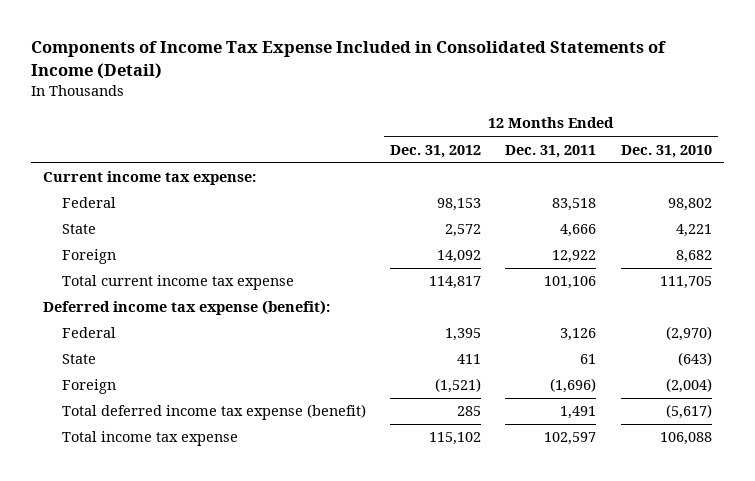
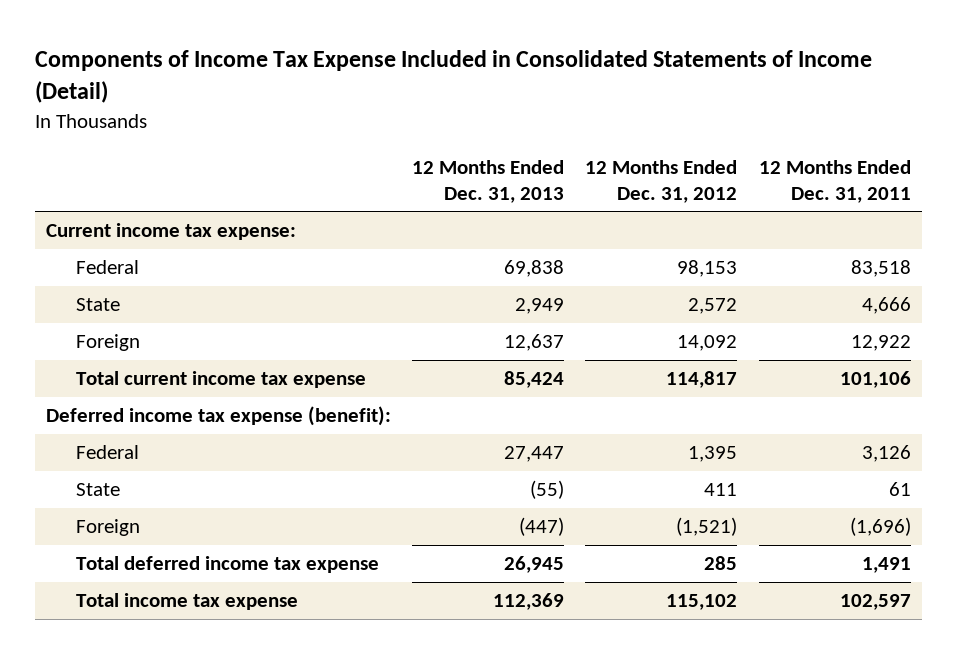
- | 12 Months Ended Dec. 31, 2012 | 12 Months Ended Dec. 31, 2011 | 12 Months Ended Dec. 31, 2010
+ | 12 Months Ended Dec. 31, 2013 | 12 Months Ended Dec. 31, 2012 | 12 Months Ended Dec. 31, 2011
- Total deferred income tax expense (benefit) | 285 | 1,491 | (5,617)
+ Total deferred income tax expense | 26,945 | 285 | 1,491

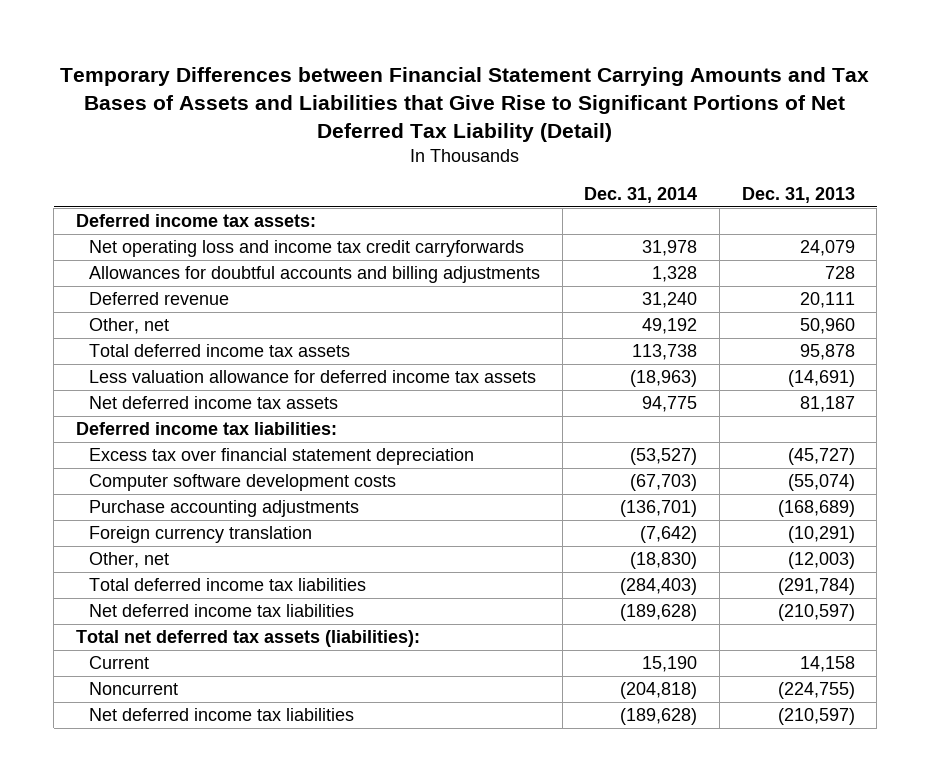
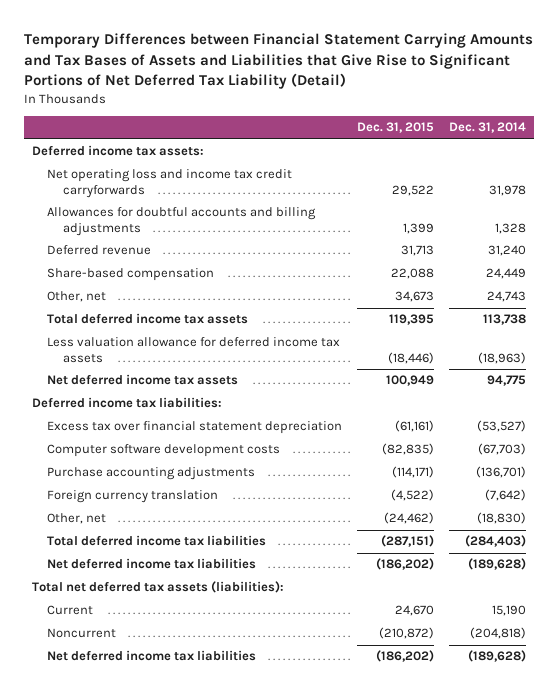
- | Dec. 31, 2014 | Dec. 31, 2013
+ | Dec. 31, 2015 | Dec. 31, 2014
- Other, net | 49,192 | 50,960
+ Share-based compensation | 22,088 | 24,449
+ Other, net | 34,673 | 24,743

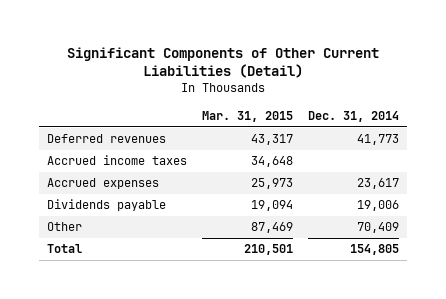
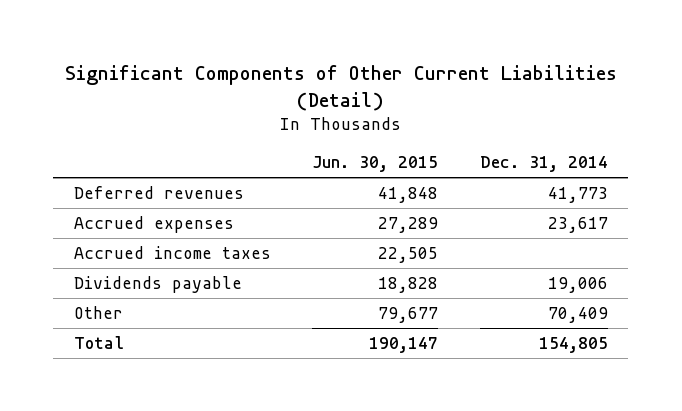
- | Mar. 31, 2015 | Dec. 31, 2014
+ | Jun. 30, 2015 | Dec. 31, 2014
moved down: Accrued income taxes | 22,505 |

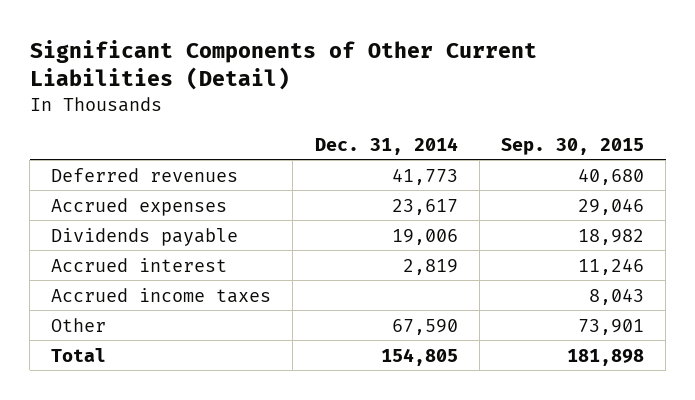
- | Jun. 30, 2015 | Dec. 31, 2014
+ | Dec. 31, 2014 | Sep. 30, 2015
- Other | 79,677 | 70,409
+ Accrued interest | 2,819 | 11,246
moved down: Accrued income taxes | | 8,043
+ Other | 67,590 | 73,901

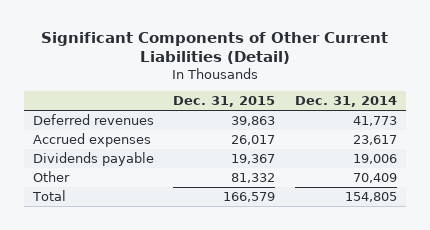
- | Dec. 31, 2014 | Sep. 30, 2015
+ | Dec. 31, 2015 | Dec. 31, 2014
- Accrued interest | 2,819 | 11,246
- Accrued income taxes | | 8,043
- Other | 67,590 | 73,901
+ Other | 81,332 | 70,409

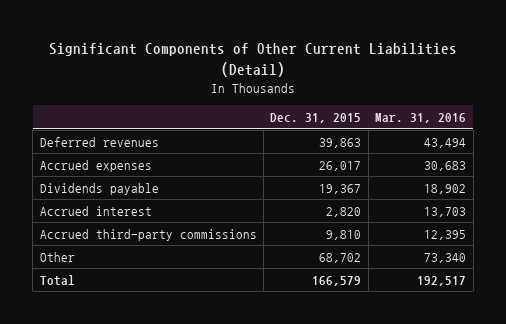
- | Dec. 31, 2015 | Dec. 31, 2014
+ | Dec. 31, 2015 | Mar. 31, 2016
- Other | 81,332 | 70,409
+ Accrued interest | 2,820 | 13,703
+ Accrued third-party commissions | 9,810 | 12,395
+ Other | 68,702 | 73,340

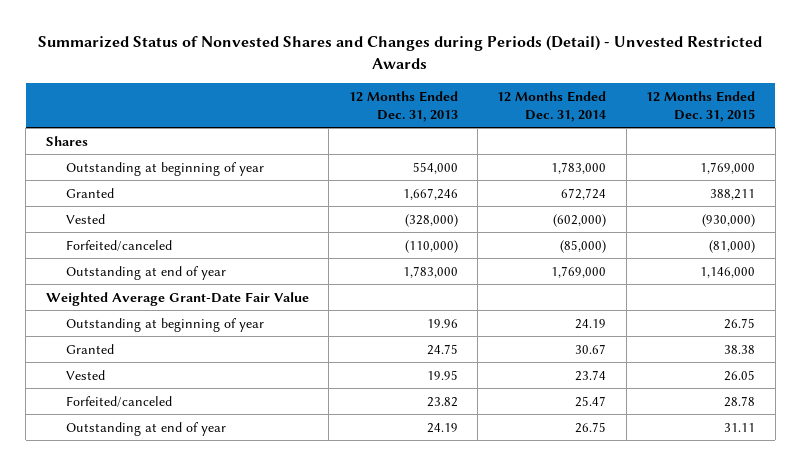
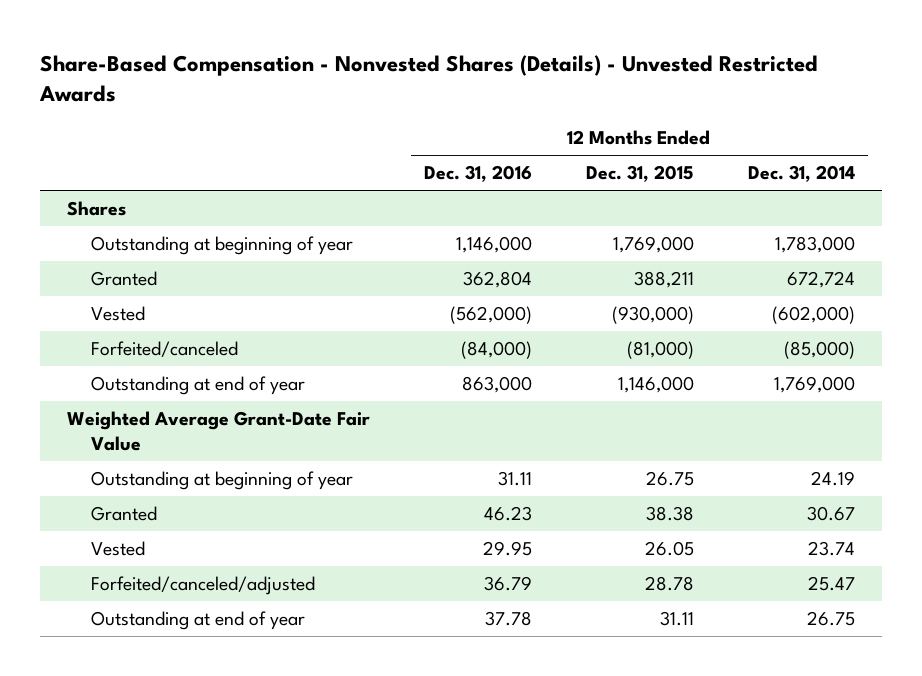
- Summarized Status of Nonvested Shares and Changes during Periods (Detail) - Unvested Restricted Awards
+ Share-Based Compensation - Nonvested Shares (Details) - Unvested Restricted Awards
- | 12 Months Ended Dec. 31, 2013 | 12 Months Ended Dec. 31, 2014 | 12 Months Ended Dec. 31, 2015
+ | 12 Months Ended Dec. 31, 2016 | 12 Months Ended Dec. 31, 2015 | 12 Months Ended Dec. 31, 2014
- Forfeited/canceled | 23.82 | 25.47 | 28.78
+ Forfeited/canceled/adjusted | 36.79 | 28.78 | 25.47

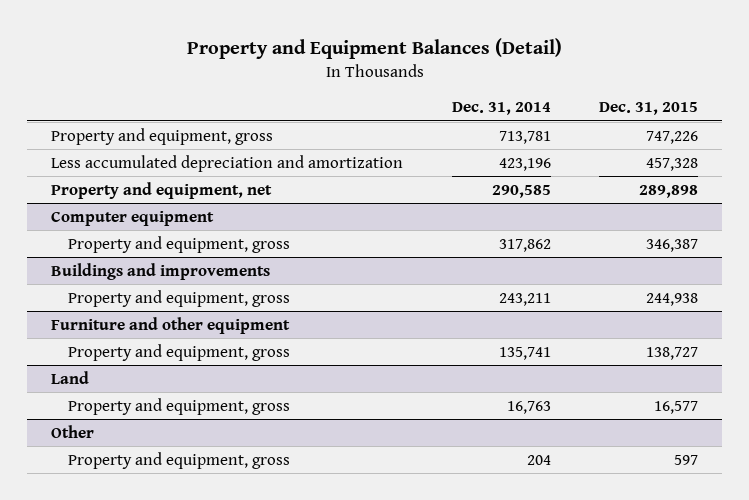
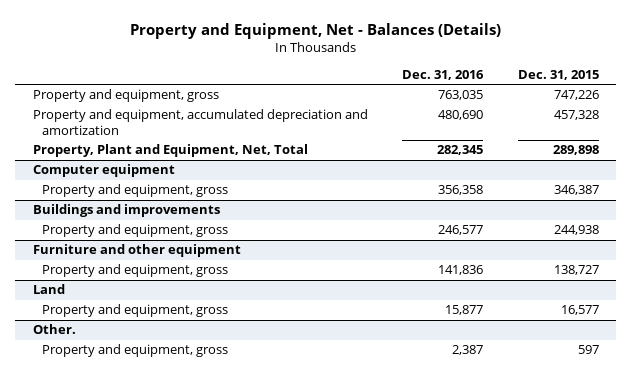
- Property and Equipment Balances (Detail)
+ Property and Equipment, Net - Balances (Details)
- | Dec. 31, 2014 | Dec. 31, 2015
+ | Dec. 31, 2016 | Dec. 31, 2015
- Less accumulated depreciation and amortization | 423,196 | 457,328
- Property and equipment, net | 290,585 | 289,898
+ Property and equipment, accumulated depreciation and amortization | 480,690 | 457,328
+ Property, Plant and Equipment, Net, Total | 282,345 | 289,898
- Other
+ Other.

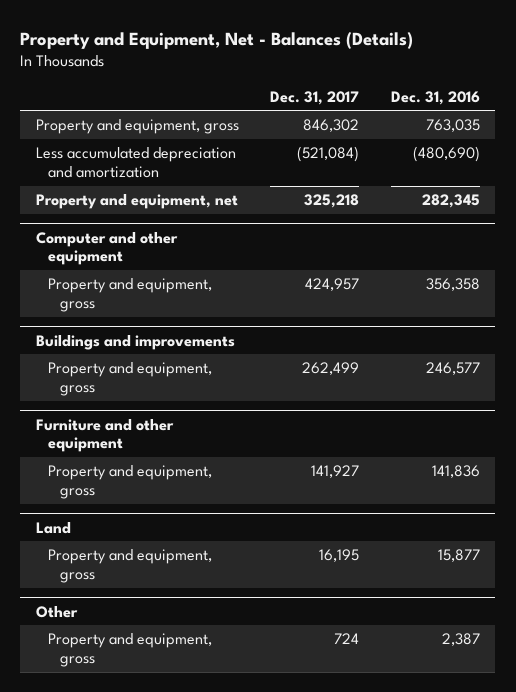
- | Dec. 31, 2016 | Dec. 31, 2015
+ | Dec. 31, 2017 | Dec. 31, 2016
- Property and equipment, accumulated depreciation and amortization | 480,690 | 457,328
- Property, Plant and Equipment, Net, Total | 282,345 | 289,898
- Computer equipment
+ Less accumulated depreciation and amortization | (521,084) | (480,690)
+ Property and equipment, net | 325,218 | 282,345
+ Computer and other equipment
- Other.
+ Other

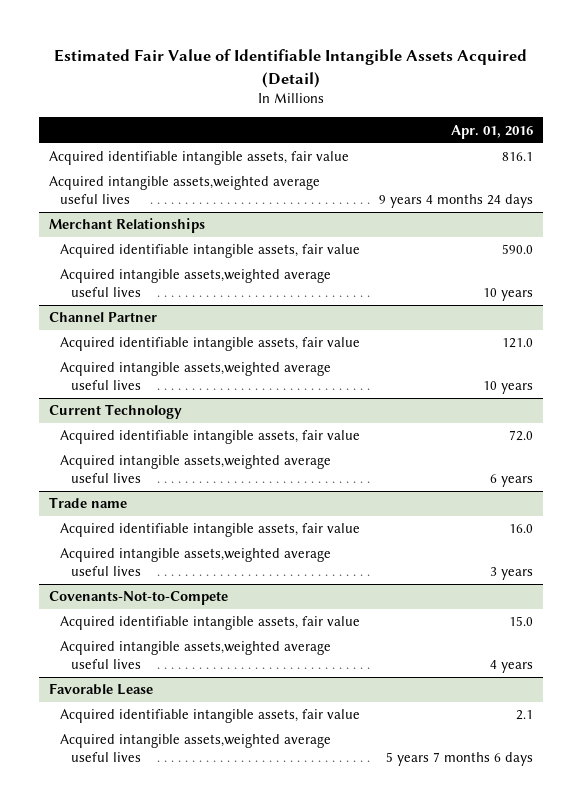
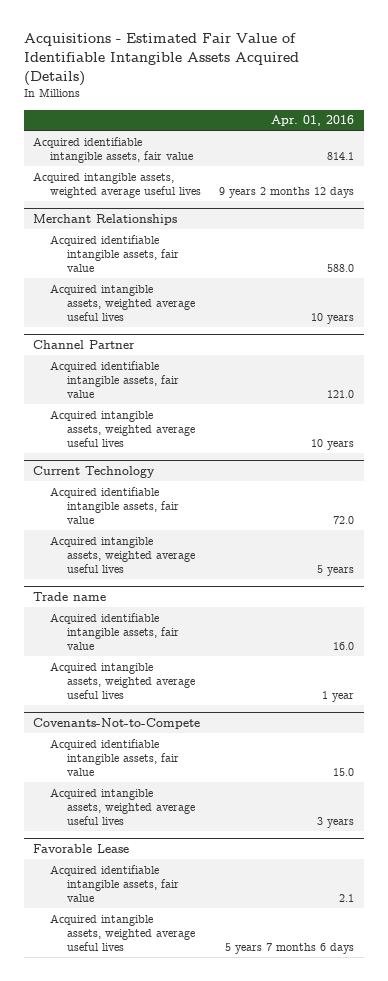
- Estimated Fair Value of Identifiable Intangible Assets Acquired (Detail)
+ Acquisitions - Estimated Fair Value of Identifiable Intangible Assets Acquired (Details)
- Acquired identifiable intangible assets, fair value | 816.1
- Acquired intangible assets,weighted average useful lives | 9 years 4 months 24 days
+ Acquired identifiable intangible assets, fair value | 814.1
+ Acquired intangible assets, weighted average useful lives | 9 years 2 months 12 days
@ Merchant Relationships
- Acquired identifiable intangible assets, fair value | 590.0
- Acquired intangible assets,weighted average useful lives | 10 years
+ Acquired identifiable intangible assets, fair value | 588.0
+ Acquired intangible assets, weighted average useful lives | 10 years
@ Channel Partner
- Acquired intangible assets,weighted average useful lives | 10 years
+ Acquired intangible assets, weighted average useful lives | 10 years
@ Current Technology
- Acquired intangible assets,weighted average useful lives | 6 years
+ Acquired intangible assets, weighted average useful lives | 5 years
@ Trade name
- Acquired intangible assets,weighted average useful lives | 3 years
+ Acquired intangible assets, weighted average useful lives | 1 year
@ Covenants-Not-to-Compete
- Acquired intangible assets,weighted average useful lives | 4 years
+ Acquired intangible assets, weighted average useful lives | 3 years
@ Favorable Lease
- Acquired intangible assets,weighted average useful lives | 5 years 7 months 6 days
+ Acquired intangible assets, weighted average useful lives | 5 years 7 months 6 days

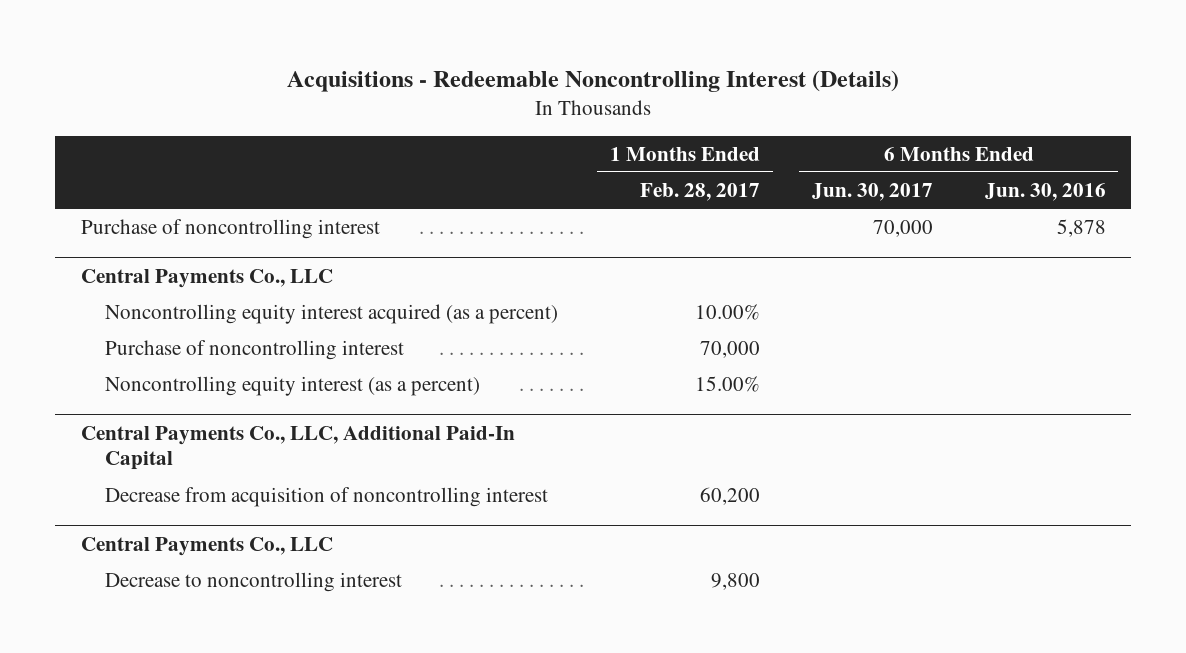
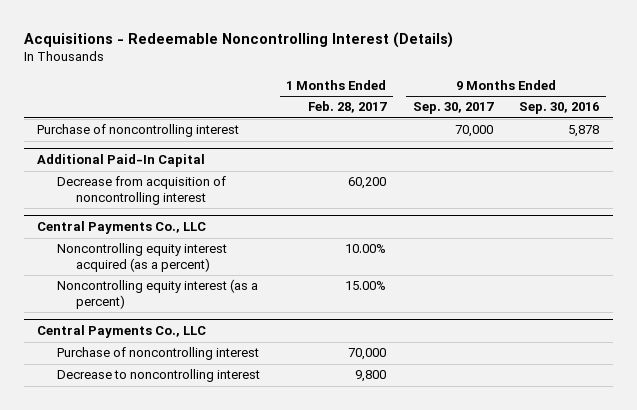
- | 1 Months Ended Feb. 28, 2017 | 6 Months Ended Jun. 30, 2017 | 6 Months Ended Jun. 30, 2016
+ | 1 Months Ended Feb. 28, 2017 | 9 Months Ended Sep. 30, 2017 | 9 Months Ended Sep. 30, 2016
+ Additional Paid-In Capital
+ Decrease from acquisition of noncontrolling interest | 60,200 | |
- Central Payments Co., LLC, Additional Paid-In Capital
- Decrease from acquisition of noncontrolling interest | 60,200 | |
@ Central Payments Co., LLC
moved down: Purchase of noncontrolling interest | 70,000 | |

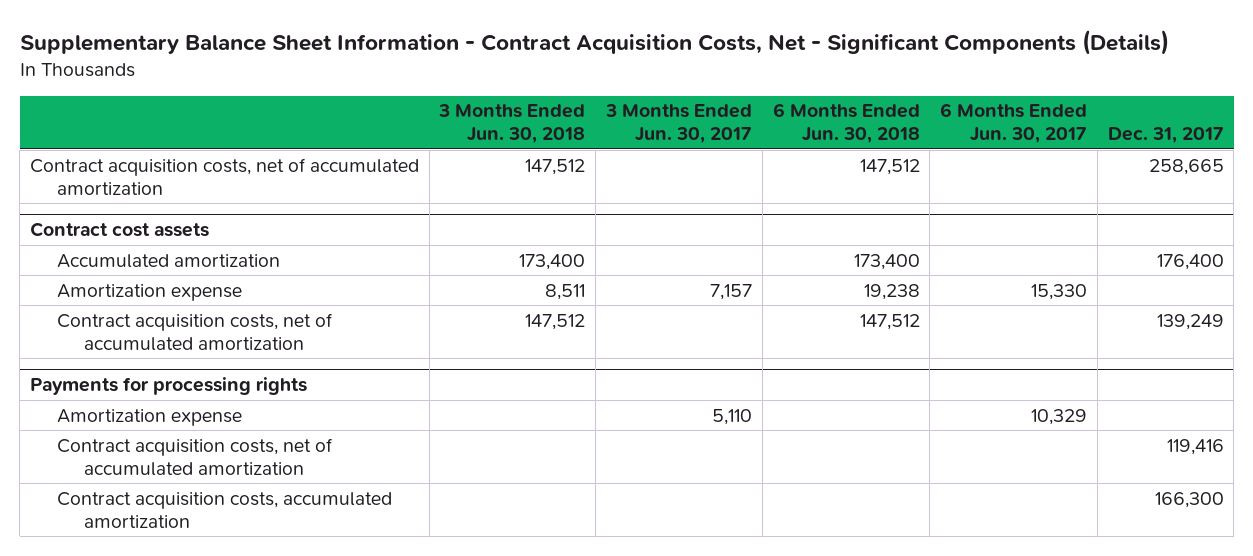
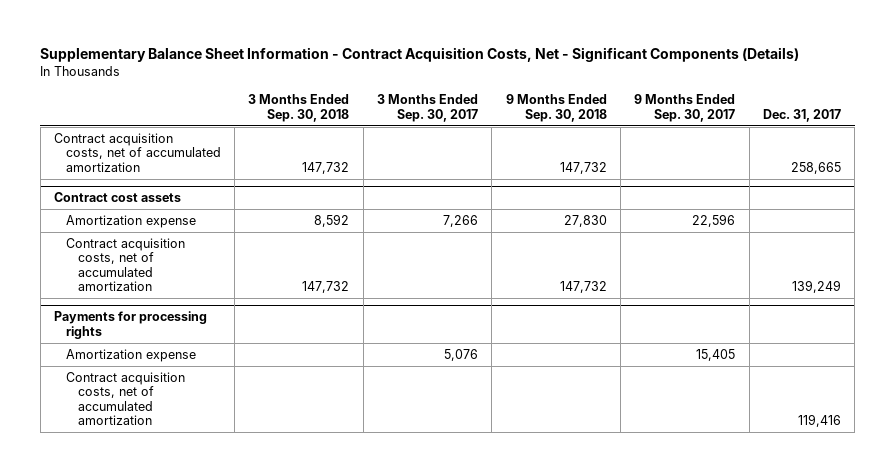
- | 3 Months Ended Jun. 30, 2018 | 3 Months Ended Jun. 30, 2017 | 6 Months Ended Jun. 30, 2018 | 6 Months Ended Jun. 30, 2017 | Dec. 31, 2017
+ | 3 Months Ended Sep. 30, 2018 | 3 Months Ended Sep. 30, 2017 | 9 Months Ended Sep. 30, 2018 | 9 Months Ended Sep. 30, 2017 | Dec. 31, 2017
@ Contract cost assets
- Accumulated amortization | 173,400 | | 173,400 | | 176,400
@ Payments for processing rights
- Contract acquisition costs, accumulated amortization | | | | | 166,300

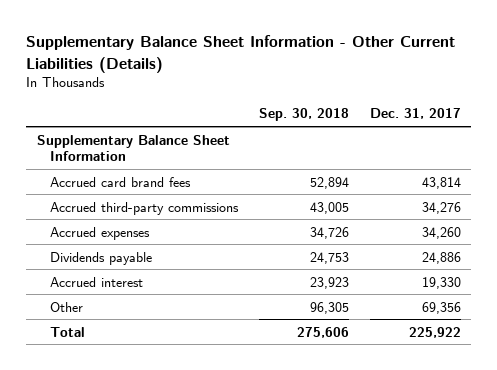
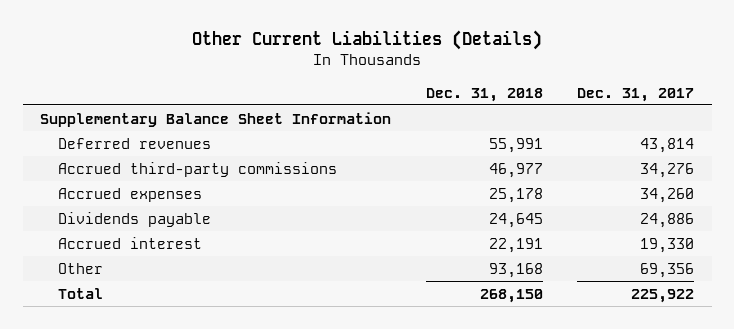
- Supplementary Balance Sheet Information - Other Current Liabilities (Details)
+ Other Current Liabilities (Details)
- | Sep. 30, 2018 | Dec. 31, 2017
+ | Dec. 31, 2018 | Dec. 31, 2017
- Accrued card brand fees | 52,894 | 43,814
+ Deferred revenues | 55,991 | 43,814

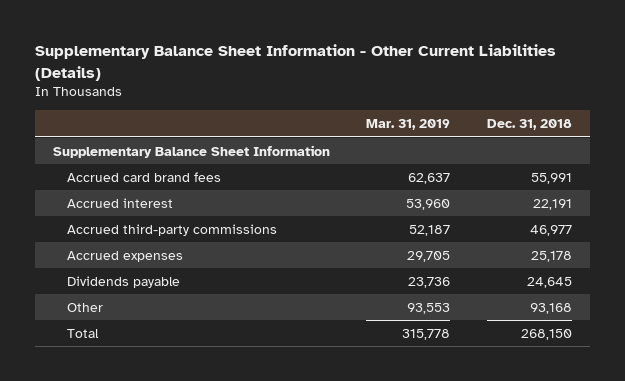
- Other Current Liabilities (Details)
+ Supplementary Balance Sheet Information - Other Current Liabilities (Details)
- | Dec. 31, 2018 | Dec. 31, 2017
+ | Mar. 31, 2019 | Dec. 31, 2018
- Deferred revenues | 55,991 | 43,814
+ Accrued card brand fees | 62,637 | 55,991
moved up: Accrued interest | 53,960 | 22,191

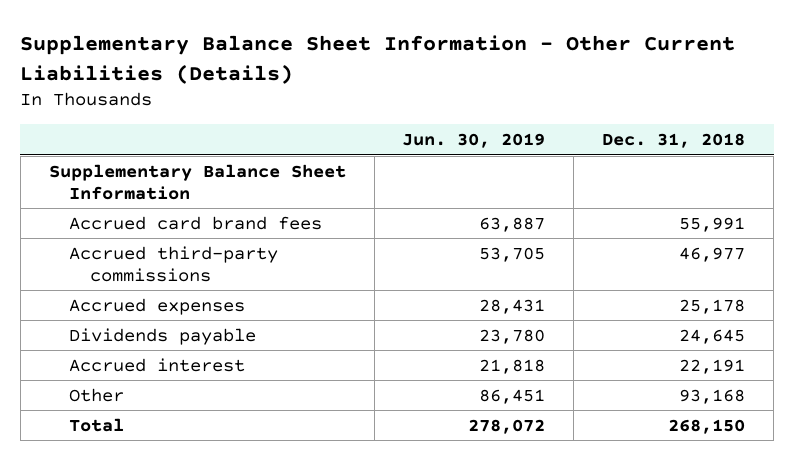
- | Mar. 31, 2019 | Dec. 31, 2018
+ | Jun. 30, 2019 | Dec. 31, 2018
moved down: Accrued interest | 21,818 | 22,191

